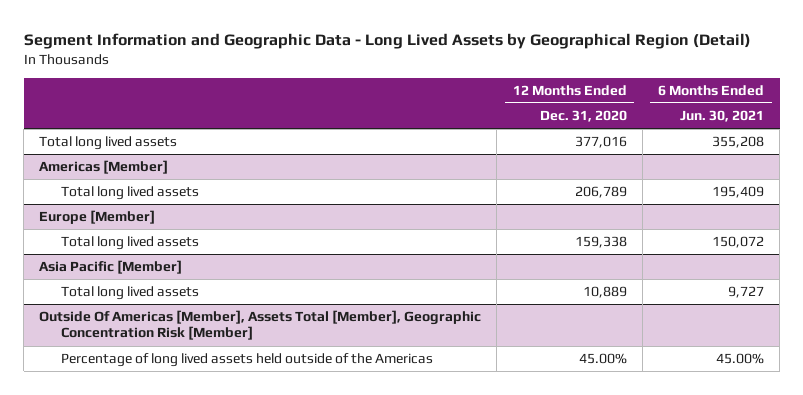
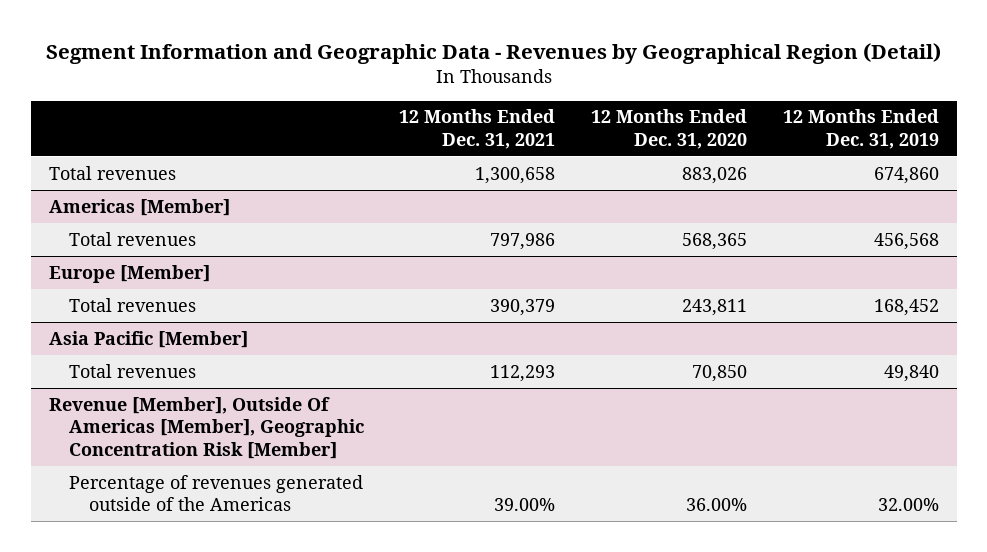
- Segment Information and Geographic Data - Long Lived Assets by Geographical Region (Detail)
+ Segment Information and Geographic Data - Revenues by Geographical Region (Detail)
- | 12 Months Ended Dec. 31, 2020 | 6 Months Ended Jun. 30, 2021
+ | 12 Months Ended Dec. 31, 2021 | 12 Months Ended Dec. 31, 2020 | 12 Months Ended Dec. 31, 2019
- Total long lived assets | 377,016 | 355,208
+ Total revenues | 1,300,658 | 883,026 | 674,860
@ Americas [Member]
- Total long lived assets | 206,789 | 195,409
+ Total revenues | 797,986 | 568,365 | 456,568
@ Europe [Member]
- Total long lived assets | 159,338 | 150,072
+ Total revenues | 390,379 | 243,811 | 168,452
@ Asia Pacific [Member]
- Total long lived assets | 10,889 | 9,727
- Outside Of Americas [Member], Assets Total [Member], Geographic Concentration Risk [Member]
- Percentage of long lived assets held outside of the Americas | 45.00% | 45.00%
@ Asia Pacific [Member]
+ Total revenues | 112,293 | 70,850 | 49,840
+ Revenue [Member], Outside Of Americas [Member], Geographic Concentration Risk [Member]
+ Percentage of revenues generated outside of the Americas | 39.00% | 36.00% | 32.00%

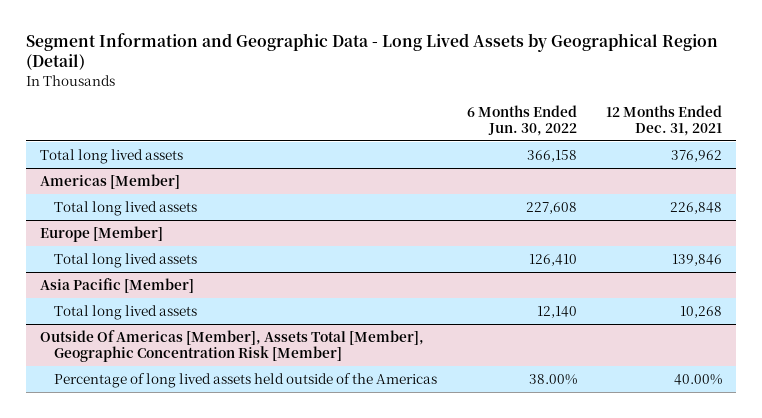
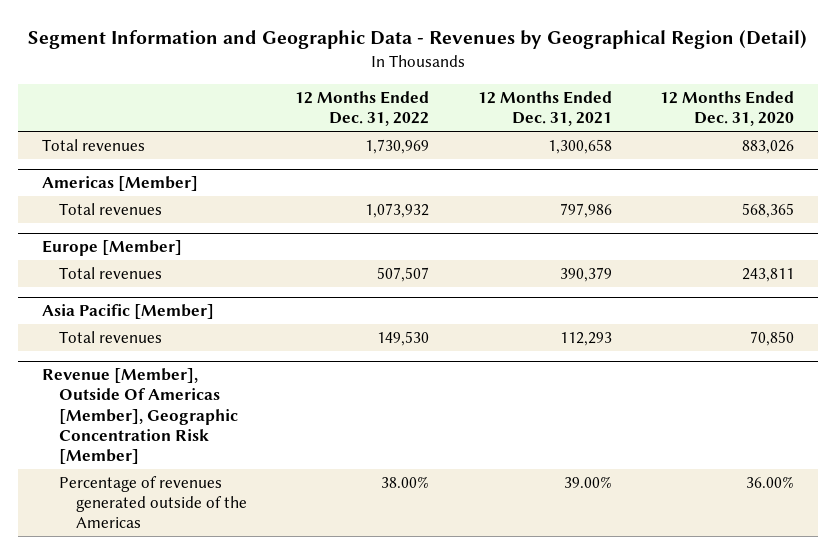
- Segment Information and Geographic Data - Long Lived Assets by Geographical Region (Detail)
+ Segment Information and Geographic Data - Revenues by Geographical Region (Detail)
- | 6 Months Ended Jun. 30, 2022 | 12 Months Ended Dec. 31, 2021
+ | 12 Months Ended Dec. 31, 2022 | 12 Months Ended Dec. 31, 2021 | 12 Months Ended Dec. 31, 2020
- Total long lived assets | 366,158 | 376,962
+ Total revenues | 1,730,969 | 1,300,658 | 883,026
@ Americas [Member]
- Total long lived assets | 227,608 | 226,848
+ Total revenues | 1,073,932 | 797,986 | 568,365
@ Europe [Member]
- Total long lived assets | 126,410 | 139,846
+ Total revenues | 507,507 | 390,379 | 243,811
@ Asia Pacific [Member]
- Total long lived assets | 12,140 | 10,268
- Outside Of Americas [Member], Assets Total [Member], Geographic Concentration Risk [Member]
- Percentage of long lived assets held outside of the Americas | 38.00% | 40.00%
@ Asia Pacific [Member]
+ Total revenues | 149,530 | 112,293 | 70,850
+ Revenue [Member], Outside Of Americas [Member], Geographic Concentration Risk [Member]
+ Percentage of revenues generated outside of the Americas | 38.00% | 39.00% | 36.00%

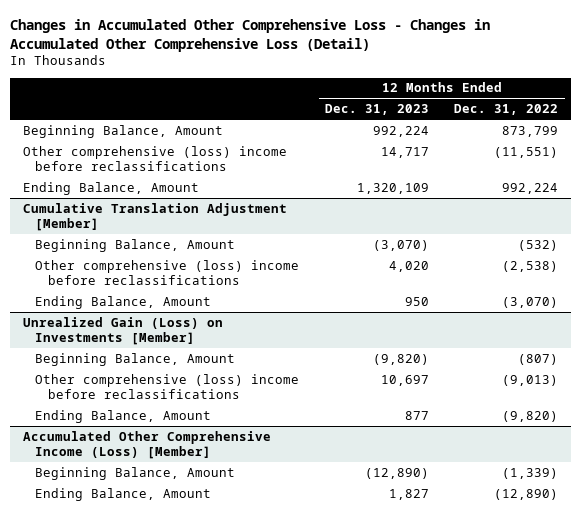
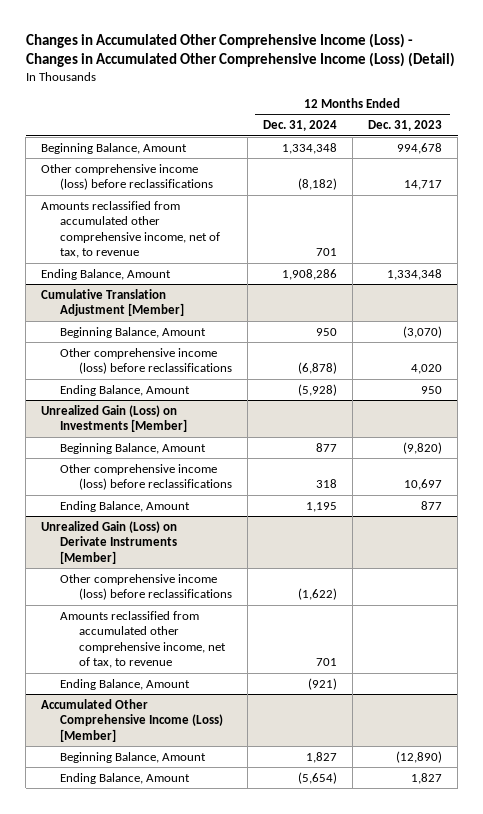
- Changes in Accumulated Other Comprehensive Loss - Changes in Accumulated Other Comprehensive Loss (Detail)
+ Changes in Accumulated Other Comprehensive Income (Loss) - Changes in Accumulated Other Comprehensive Income (Loss) (Detail)
- | 12 Months Ended Dec. 31, 2023 | 12 Months Ended Dec. 31, 2022
+ | 12 Months Ended Dec. 31, 2024 | 12 Months Ended Dec. 31, 2023
- Beginning Balance, Amount | 992,224 | 873,799
- Other comprehensive (loss) income before reclassifications | 14,717 | (11,551)
- Ending Balance, Amount | 1,320,109 | 992,224
+ Beginning Balance, Amount | 1,334,348 | 994,678
+ Other comprehensive income (loss) before reclassifications | (8,182) | 14,717
+ Amounts reclassified from accumulated other comprehensive income, net of tax, to revenue | 701 |
+ Ending Balance, Amount | 1,908,286 | 1,334,348
@ Cumulative Translation Adjustment [Member]
- Other comprehensive (loss) income before reclassifications | 4,020 | (2,538)
+ Other comprehensive income (loss) before reclassifications | (6,878) | 4,020
@ Unrealized Gain (Loss) on Investments [Member]
- Other comprehensive (loss) income before reclassifications | 10,697 | (9,013)
+ Other comprehensive income (loss) before reclassifications | 318 | 10,697
+ Unrealized Gain (Loss) on Derivate Instruments [Member]
+ Other comprehensive income (loss) before reclassifications | (1,622) |
+ Amounts reclassified from accumulated other comprehensive income, net of tax, to revenue | 701 |
+ Ending Balance, Amount | (921) |

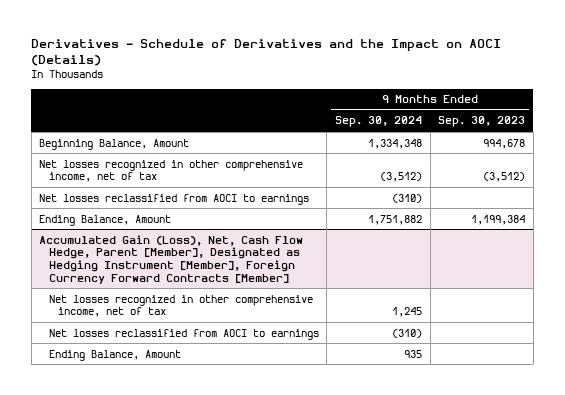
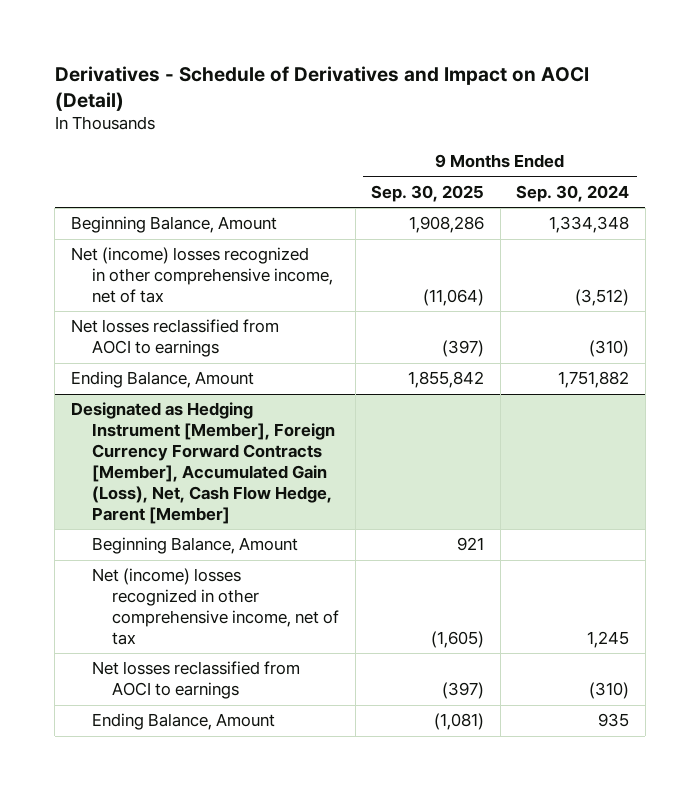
- Derivatives - Schedule of Derivatives and the Impact on AOCI (Details)
+ Derivatives - Schedule of Derivatives and Impact on AOCI (Detail)
- | 9 Months Ended Sep. 30, 2024 | 9 Months Ended Sep. 30, 2023
+ | 9 Months Ended Sep. 30, 2025 | 9 Months Ended Sep. 30, 2024
- Net losses recognized in other comprehensive income, net of tax | (3,512) | (3,512)
+ Net (income) losses recognized in other comprehensive income, net of tax | (11,064) | (3,512)
- Accumulated Gain (Loss), Net, Cash Flow Hedge, Parent [Member], Designated as Hedging Instrument [Member], Foreign Currency Forward Contracts [Member]
- Net losses recognized in other comprehensive income, net of tax | 1,245 |
+ Designated as Hedging Instrument [Member], Foreign Currency Forward Contracts [Member], Accumulated Gain (Loss), Net, Cash Flow Hedge, Parent [Member]
+ Beginning Balance, Amount | 921 |
+ Net (income) losses recognized in other comprehensive income, net of tax | (1,605) | 1,245

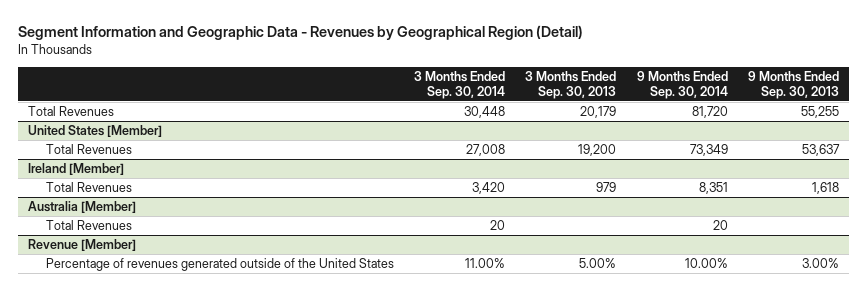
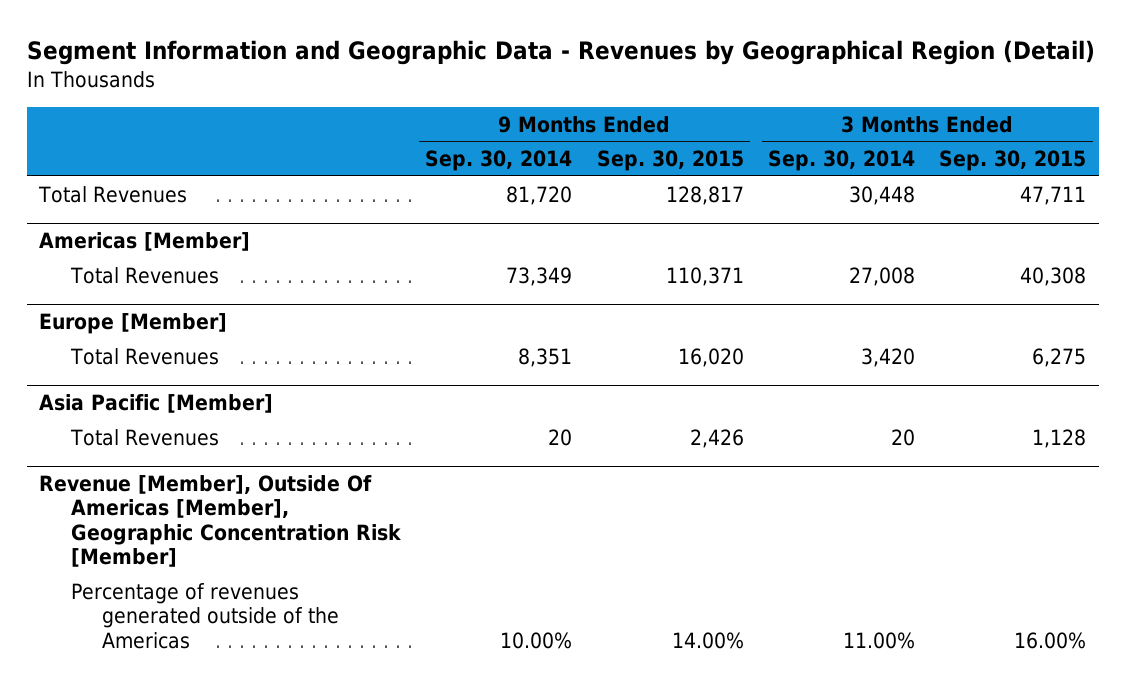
- | 3 Months Ended Sep. 30, 2014 | 3 Months Ended Sep. 30, 2013 | 9 Months Ended Sep. 30, 2014 | 9 Months Ended Sep. 30, 2013
+ | 9 Months Ended Sep. 30, 2014 | 9 Months Ended Sep. 30, 2015 | 3 Months Ended Sep. 30, 2014 | 3 Months Ended Sep. 30, 2015
- United States [Member]
+ Americas [Member]
- Ireland [Member]
+ Europe [Member]
- Australia [Member]
+ Asia Pacific [Member]
- Revenue [Member]
- Percentage of revenues generated outside of the United States | 11.00% | 5.00% | 10.00% | 3.00%
+ Revenue [Member], Outside Of Americas [Member], Geographic Concentration Risk [Member]
+ Percentage of revenues generated outside of the Americas | 10.00% | 14.00% | 11.00% | 16.00%

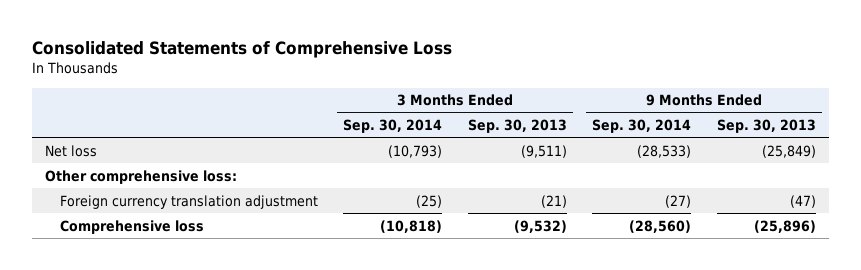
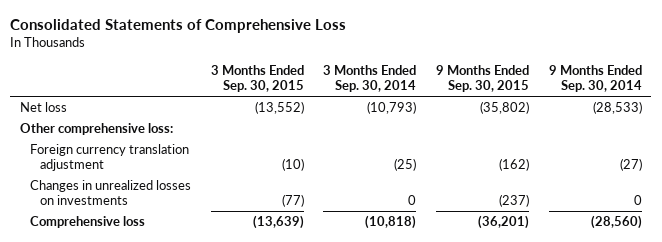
- | 3 Months Ended Sep. 30, 2014 | 3 Months Ended Sep. 30, 2013 | 9 Months Ended Sep. 30, 2014 | 9 Months Ended Sep. 30, 2013
+ | 3 Months Ended Sep. 30, 2015 | 3 Months Ended Sep. 30, 2014 | 9 Months Ended Sep. 30, 2015 | 9 Months Ended Sep. 30, 2014
+ Changes in unrealized losses on investments | (77) | 0 | (237) | 0

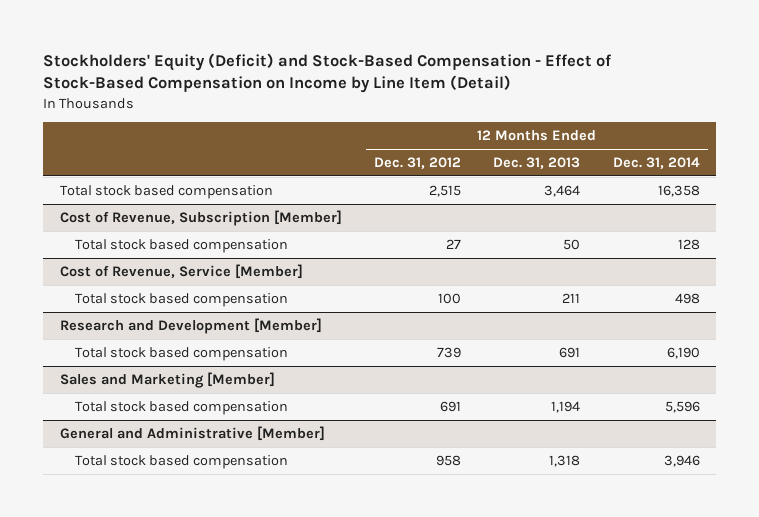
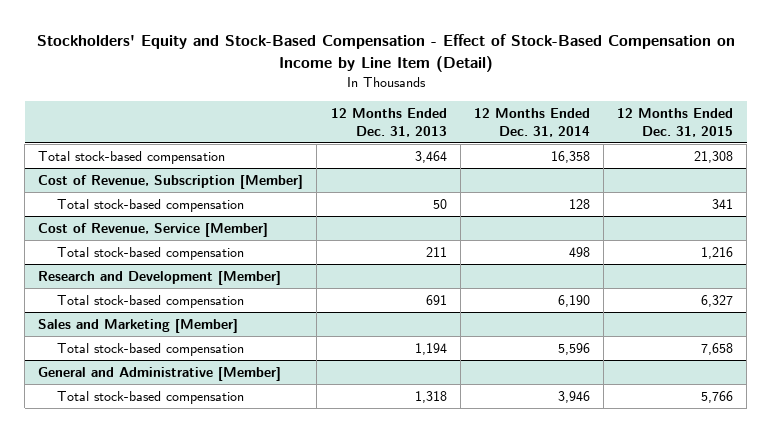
- Stockholders' Equity (Deficit) and Stock-Based Compensation - Effect of Stock-Based Compensation on Income by Line Item (Detail)
+ Stockholders' Equity and Stock-Based Compensation - Effect of Stock-Based Compensation on Income by Line Item (Detail)
- | 12 Months Ended Dec. 31, 2012 | 12 Months Ended Dec. 31, 2013 | 12 Months Ended Dec. 31, 2014
+ | 12 Months Ended Dec. 31, 2013 | 12 Months Ended Dec. 31, 2014 | 12 Months Ended Dec. 31, 2015
- Total stock based compensation | 2,515 | 3,464 | 16,358
+ Total stock-based compensation | 3,464 | 16,358 | 21,308
@ Cost of Revenue, Subscription [Member]
- Total stock based compensation | 27 | 50 | 128
+ Total stock-based compensation | 50 | 128 | 341
@ Cost of Revenue, Service [Member]
- Total stock based compensation | 100 | 211 | 498
+ Total stock-based compensation | 211 | 498 | 1,216
@ Research and Development [Member]
- Total stock based compensation | 739 | 691 | 6,190
+ Total stock-based compensation | 691 | 6,190 | 6,327
@ Sales and Marketing [Member]
- Total stock based compensation | 691 | 1,194 | 5,596
+ Total stock-based compensation | 1,194 | 5,596 | 7,658
@ General and Administrative [Member]
- Total stock based compensation | 958 | 1,318 | 3,946
+ Total stock-based compensation | 1,318 | 3,946 | 5,766

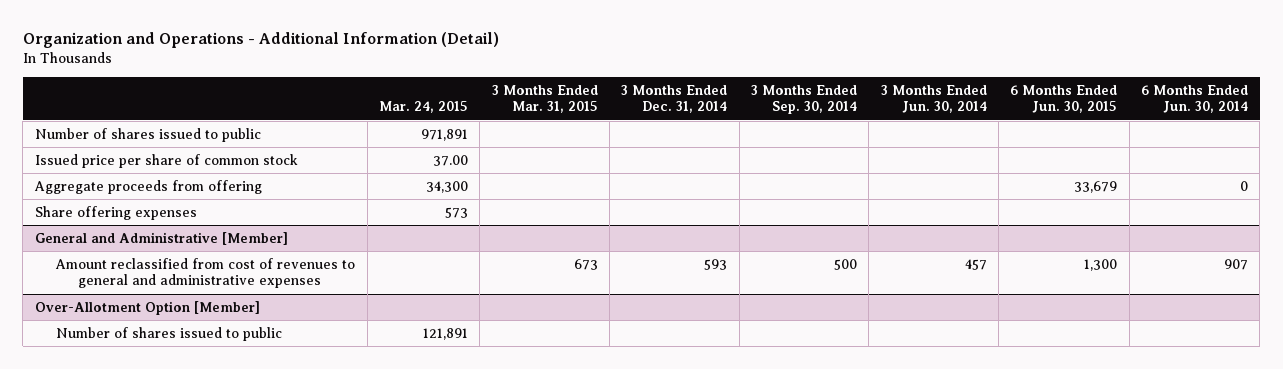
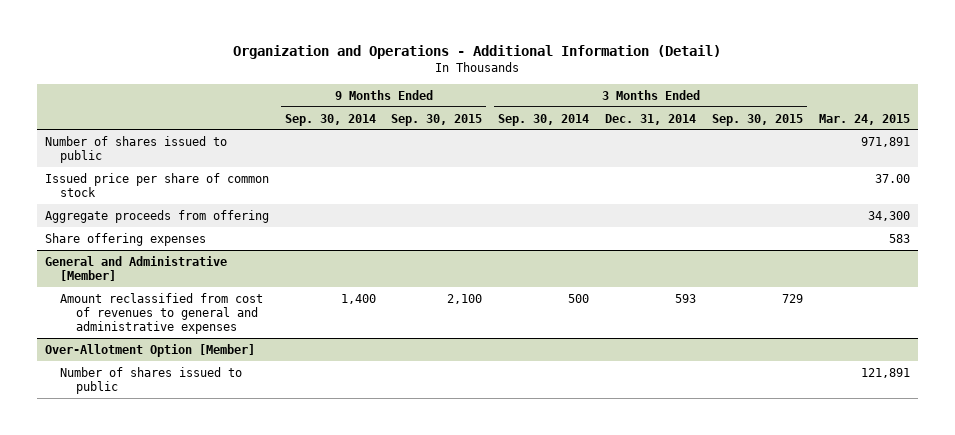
- | Mar. 24, 2015 | 3 Months Ended Mar. 31, 2015 | 3 Months Ended Dec. 31, 2014 | 3 Months Ended Sep. 30, 2014 | 3 Months Ended Jun. 30, 2014 | 6 Months Ended Jun. 30, 2015 | 6 Months Ended Jun. 30, 2014
+ | 9 Months Ended Sep. 30, 2014 | 9 Months Ended Sep. 30, 2015 | 3 Months Ended Sep. 30, 2014 | 3 Months Ended Dec. 31, 2014 | 3 Months Ended Sep. 30, 2015 | Mar. 24, 2015
- Share offering expenses | 573 | | | | | |
+ Share offering expenses | | | | | | 583

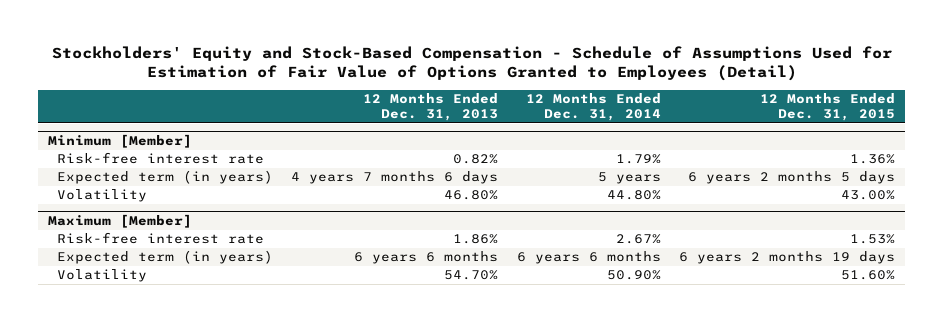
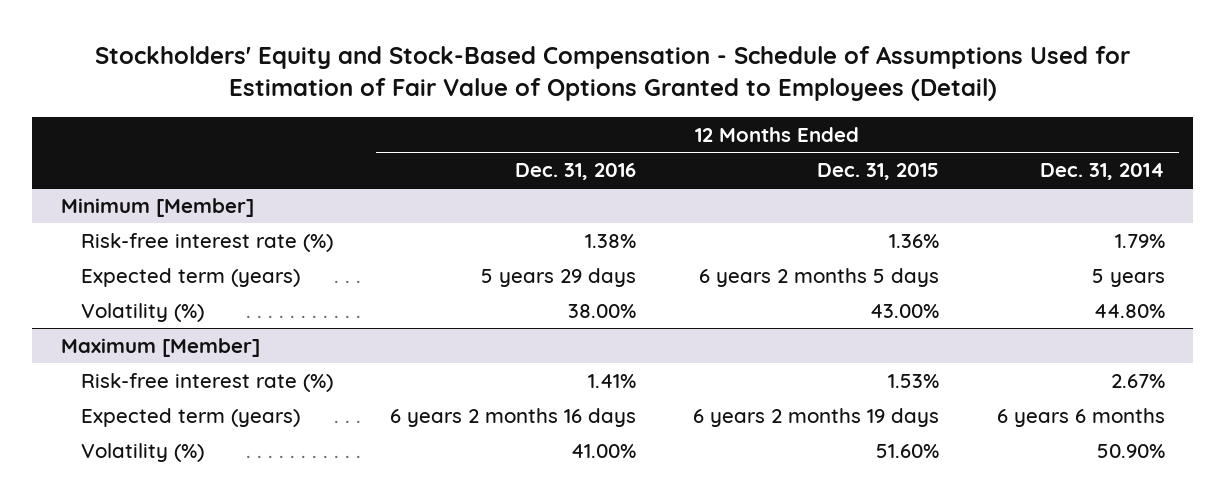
- | 12 Months Ended Dec. 31, 2013 | 12 Months Ended Dec. 31, 2014 | 12 Months Ended Dec. 31, 2015
+ | 12 Months Ended Dec. 31, 2016 | 12 Months Ended Dec. 31, 2015 | 12 Months Ended Dec. 31, 2014
@ Minimum [Member]
- Risk-free interest rate | 0.82% | 1.79% | 1.36%
- Expected term (in years) | 4 years 7 months 6 days | 5 years | 6 years 2 months 5 days
- Volatility | 46.80% | 44.80% | 43.00%
+ Risk-free interest rate (%) | 1.38% | 1.36% | 1.79%
+ Expected term (years) | 5 years 29 days | 6 years 2 months 5 days | 5 years
+ Volatility (%) | 38.00% | 43.00% | 44.80%
@ Maximum [Member]
- Risk-free interest rate | 1.86% | 2.67% | 1.53%
- Expected term (in years) | 6 years 6 months | 6 years 6 months | 6 years 2 months 19 days
- Volatility | 54.70% | 50.90% | 51.60%
+ Risk-free interest rate (%) | 1.41% | 1.53% | 2.67%
+ Expected term (years) | 6 years 2 months 16 days | 6 years 2 months 19 days | 6 years 6 months
+ Volatility (%) | 41.00% | 51.60% | 50.90%

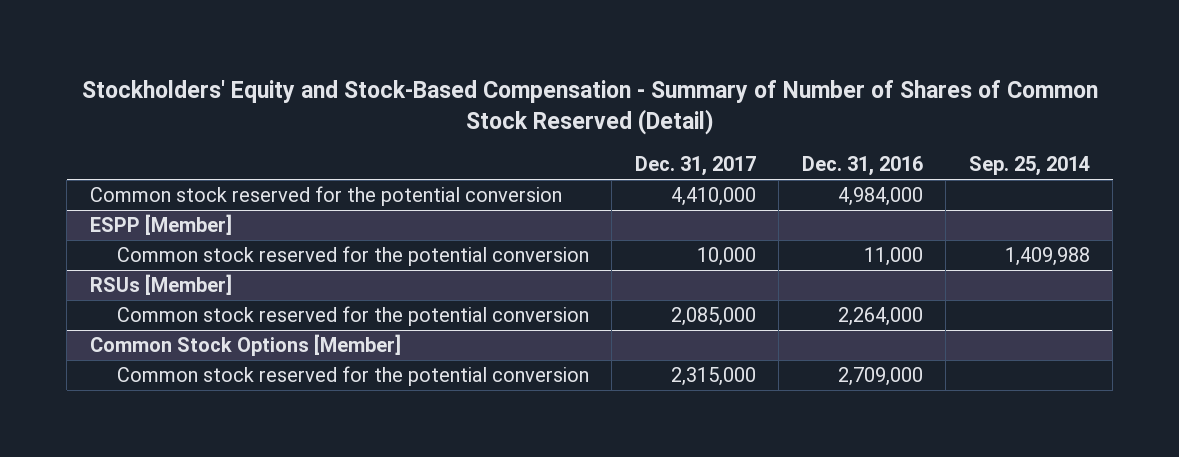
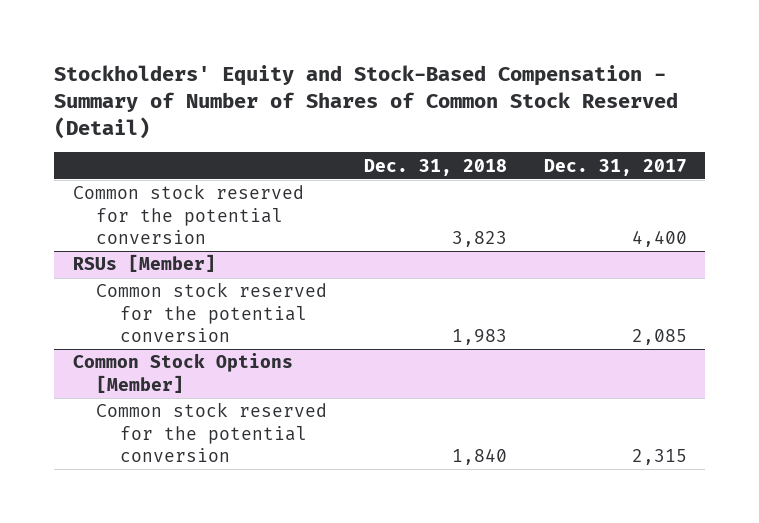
- | Dec. 31, 2017 | Dec. 31, 2016 | Sep. 25, 2014
+ | Dec. 31, 2018 | Dec. 31, 2017
- Common stock reserved for the potential conversion | 4,410,000 | 4,984,000 |
- ESPP [Member]
- Common stock reserved for the potential conversion | 10,000 | 11,000 | 1,409,988
+ Common stock reserved for the potential conversion | 3,823 | 4,400
@ RSUs [Member]
- Common stock reserved for the potential conversion | 2,085,000 | 2,264,000 |
+ Common stock reserved for the potential conversion | 1,983 | 2,085
@ Common Stock Options [Member]
- Common stock reserved for the potential conversion | 2,315,000 | 2,709,000 |
+ Common stock reserved for the potential conversion | 1,840 | 2,315

